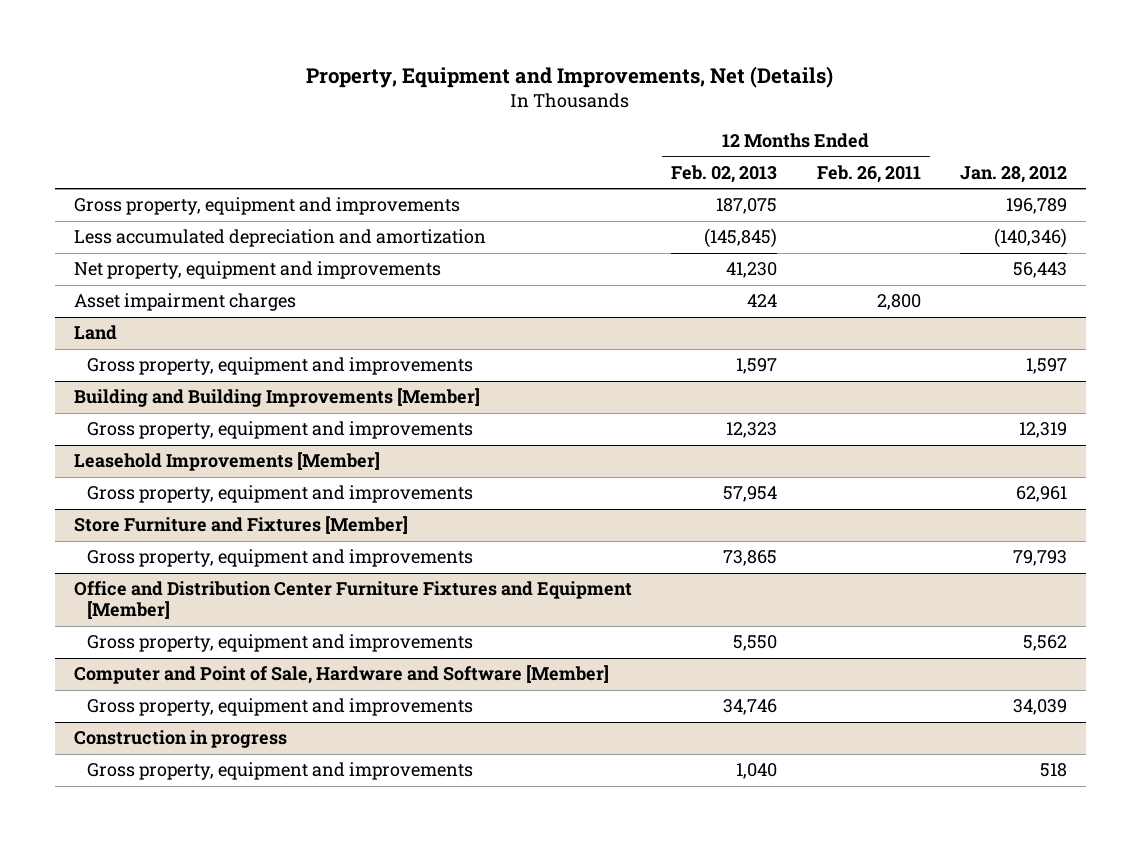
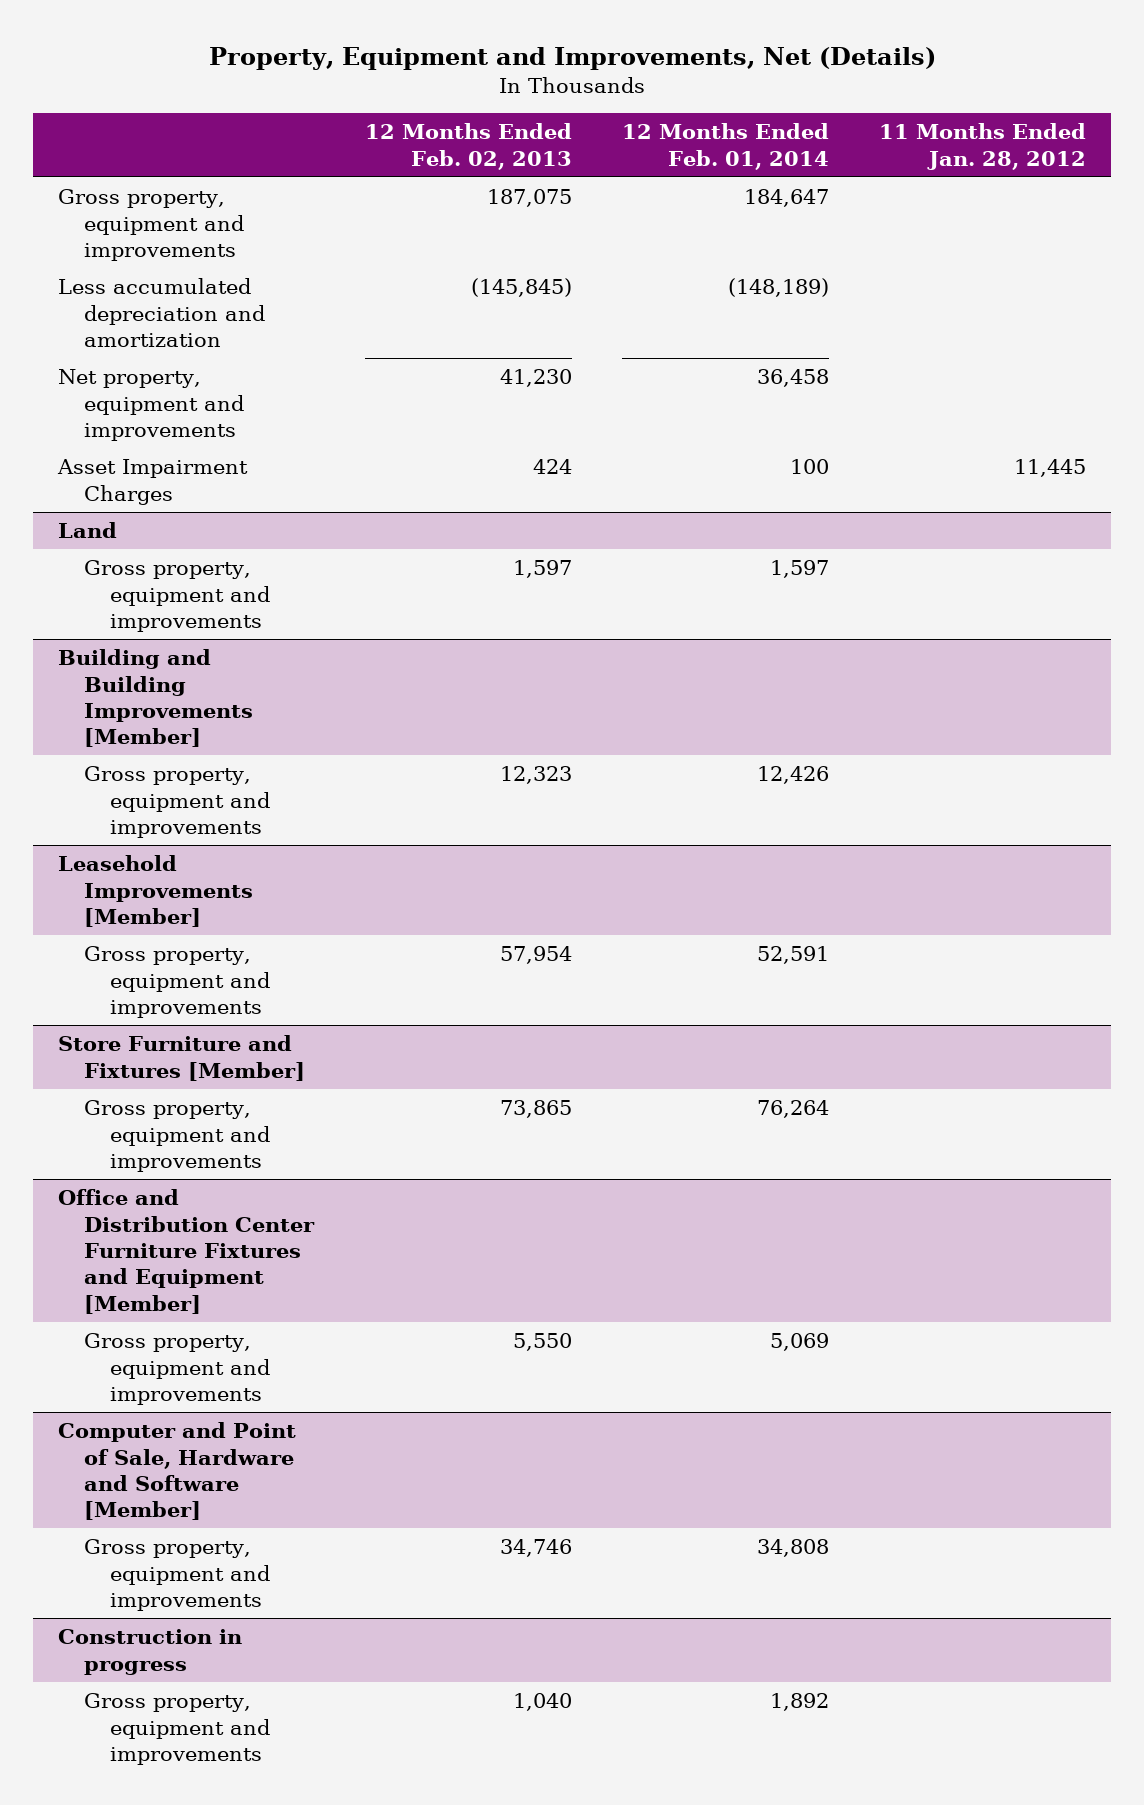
- | 12 Months Ended Feb. 02, 2013 | 12 Months Ended Feb. 26, 2011 | Jan. 28, 2012
+ | 12 Months Ended Feb. 02, 2013 | 12 Months Ended Feb. 01, 2014 | 11 Months Ended Jan. 28, 2012
- Asset impairment charges | 424 | 2,800 |
+ Asset Impairment Charges | 424 | 100 | 11,445

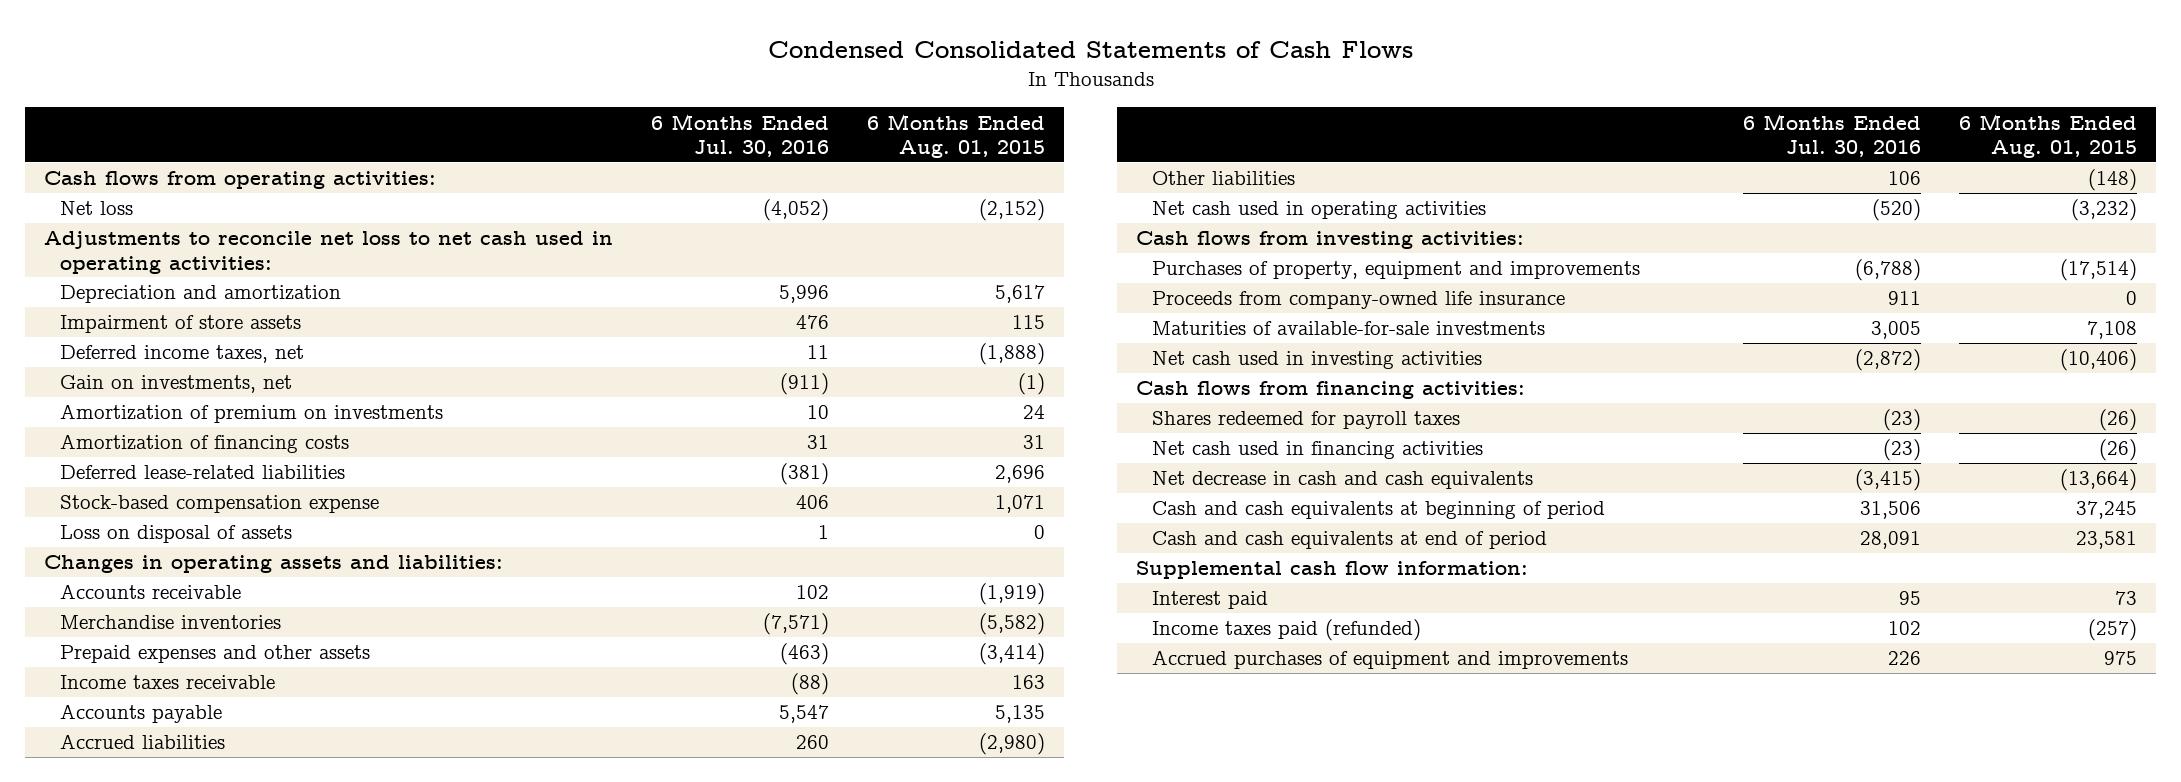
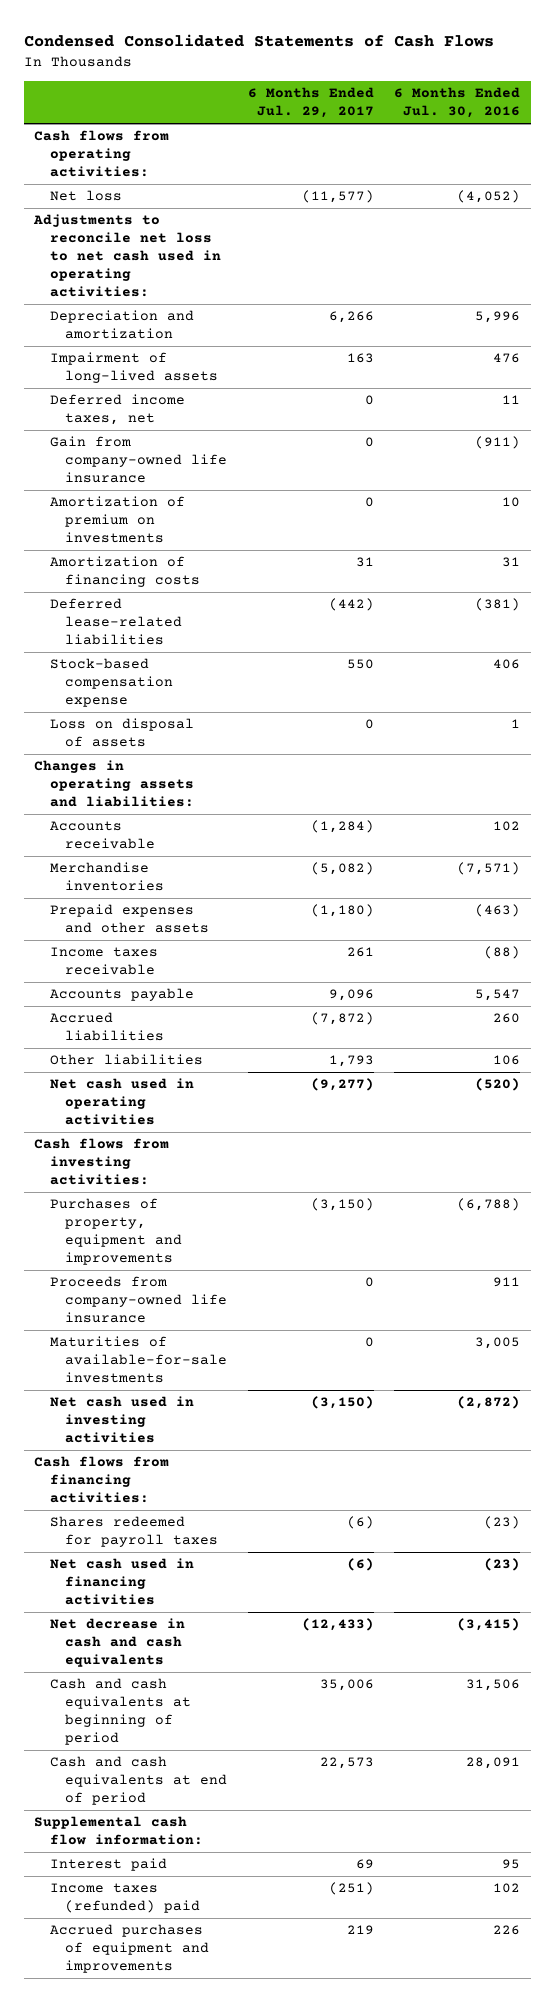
- | 6 Months Ended Jul. 30, 2016 | 6 Months Ended Aug. 01, 2015
+ | 6 Months Ended Jul. 29, 2017 | 6 Months Ended Jul. 30, 2016
- Impairment of store assets | 476 | 115
+ Impairment of long-lived assets | 163 | 476
- Gain on investments, net | (911) | (1)
+ Gain from company-owned life insurance | 0 | (911)
- Income taxes paid (refunded) | 102 | (257)
+ Income taxes (refunded) paid | (251) | 102

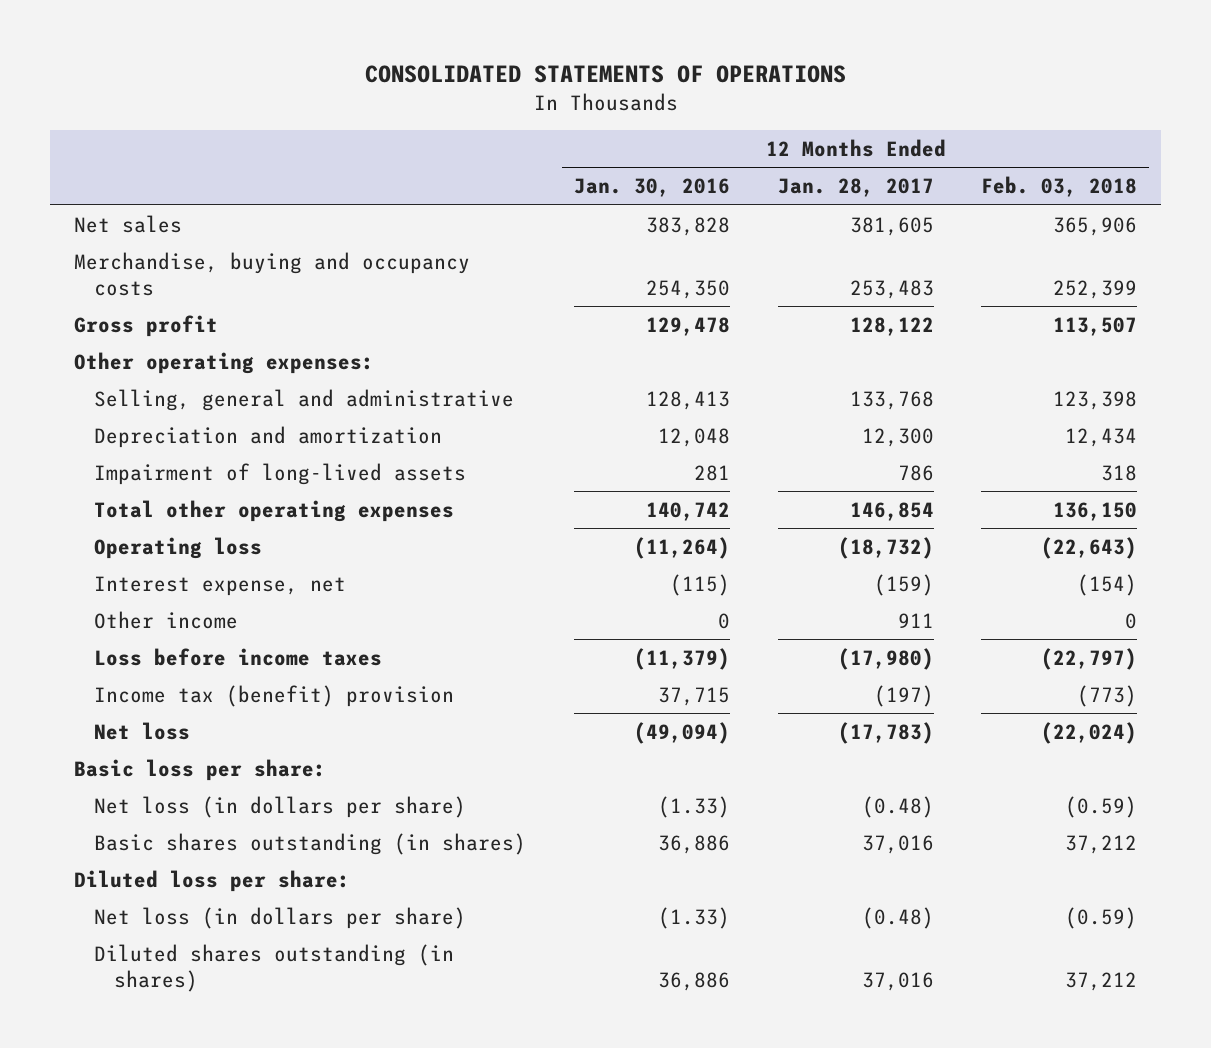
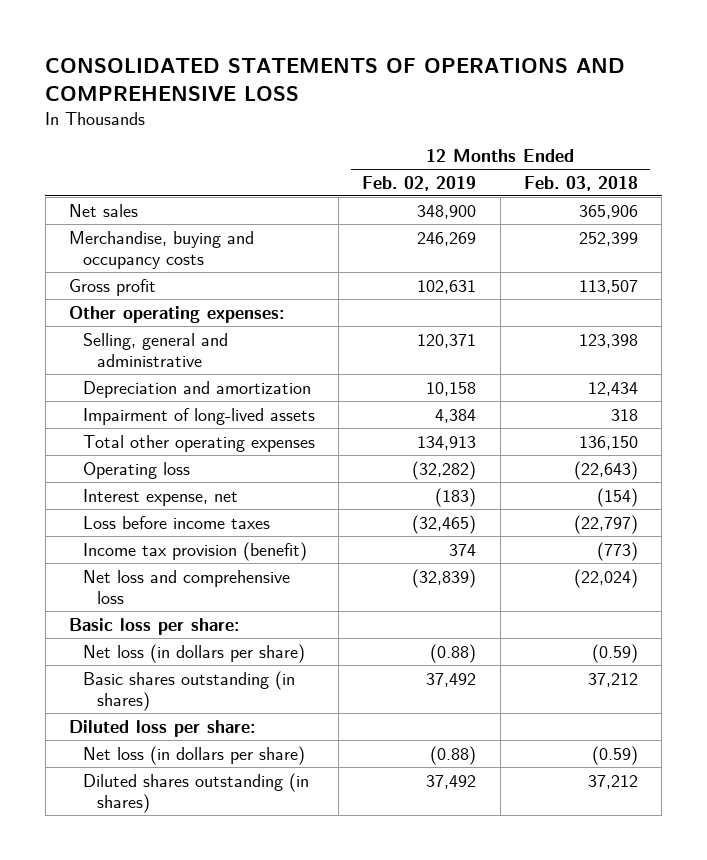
- CONSOLIDATED STATEMENTS OF OPERATIONS
+ CONSOLIDATED STATEMENTS OF OPERATIONS AND COMPREHENSIVE LOSS
- | 12 Months Ended Jan. 30, 2016 | 12 Months Ended Jan. 28, 2017 | 12 Months Ended Feb. 03, 2018
+ | 12 Months Ended Feb. 02, 2019 | 12 Months Ended Feb. 03, 2018
- Other income | 0 | 911 | 0
- Income tax (benefit) provision | 37,715 | (197) | (773)
- Net loss | (49,094) | (17,783) | (22,024)
+ Income tax provision (benefit) | 374 | (773)
+ Net loss and comprehensive loss | (32,839) | (22,024)

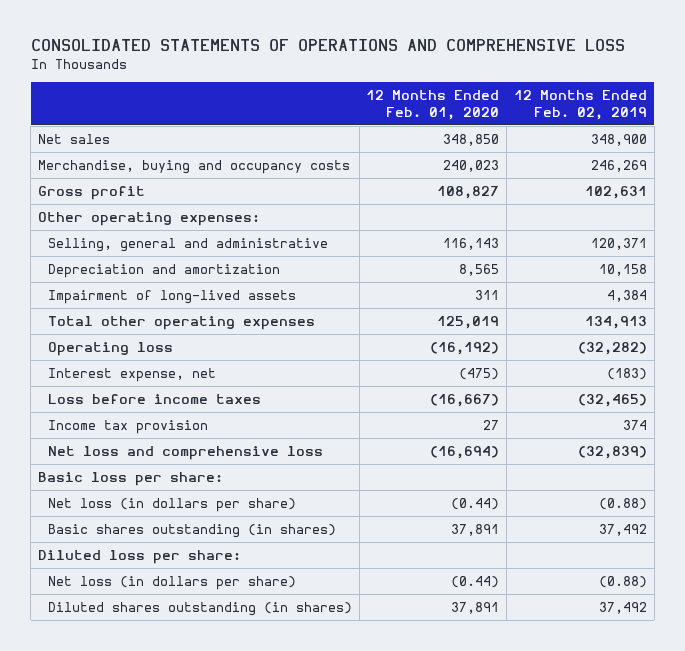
- | 12 Months Ended Feb. 02, 2019 | 12 Months Ended Feb. 03, 2018
+ | 12 Months Ended Feb. 01, 2020 | 12 Months Ended Feb. 02, 2019
- Income tax provision (benefit) | 374 | (773)
+ Income tax provision | 27 | 374

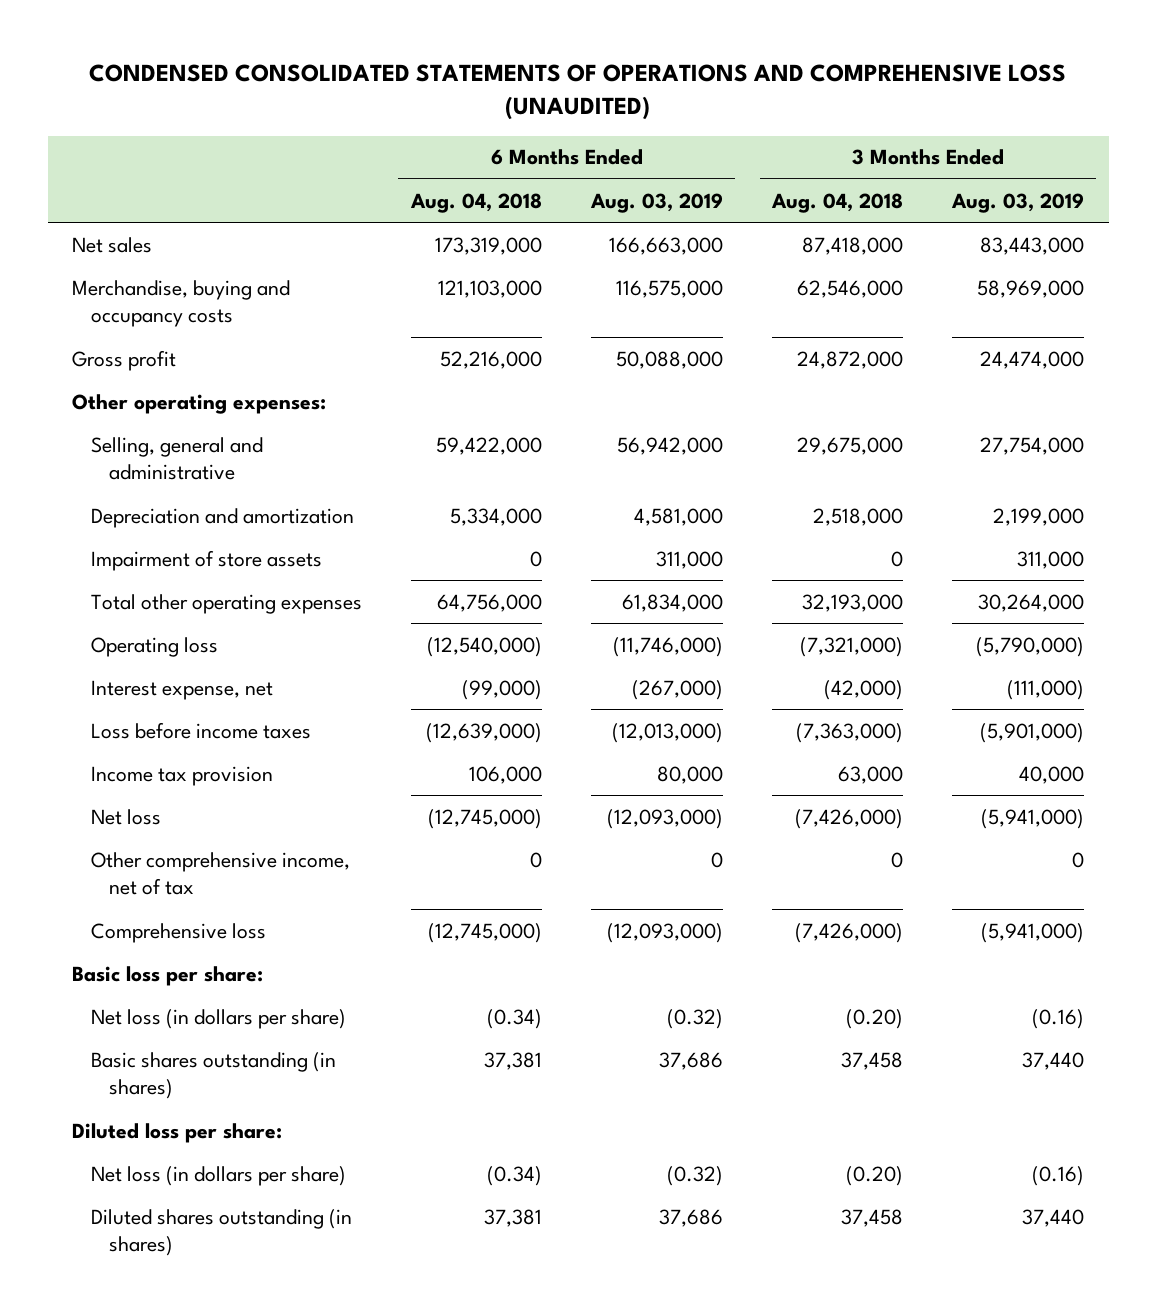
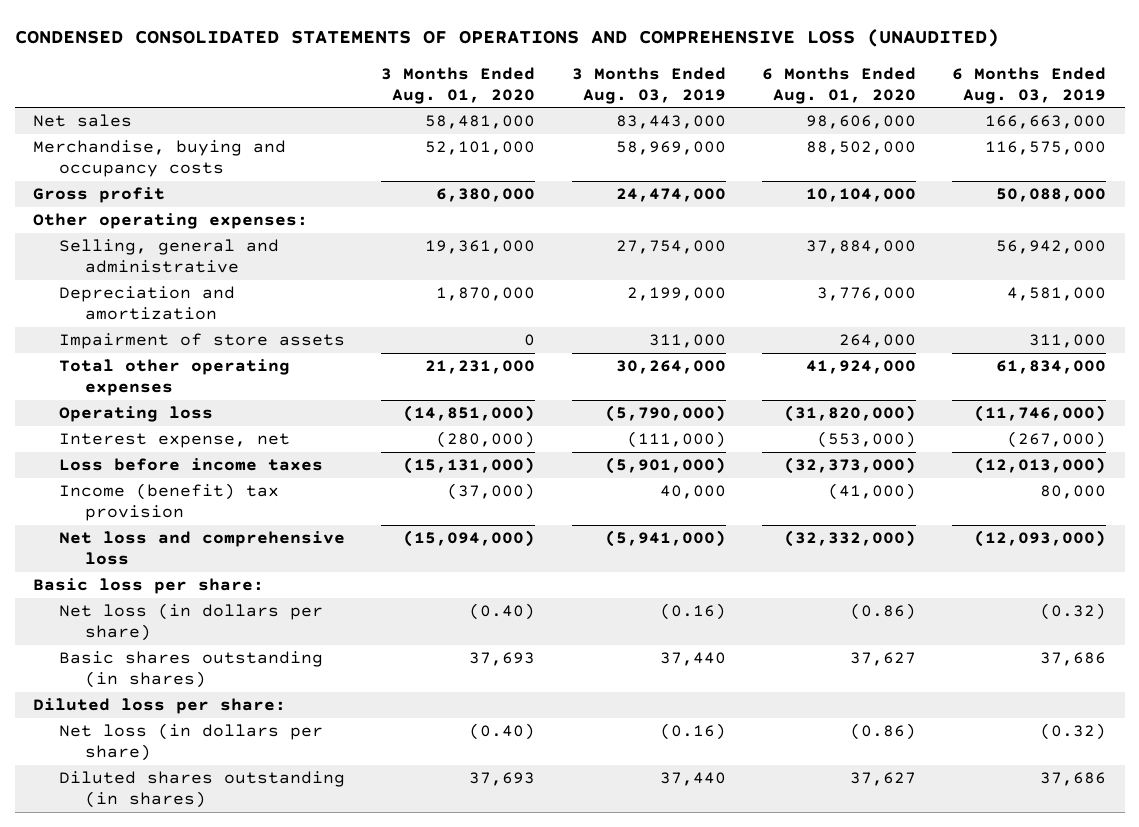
- | 6 Months Ended Aug. 04, 2018 | 6 Months Ended Aug. 03, 2019 | 3 Months Ended Aug. 04, 2018 | 3 Months Ended Aug. 03, 2019
+ | 3 Months Ended Aug. 01, 2020 | 3 Months Ended Aug. 03, 2019 | 6 Months Ended Aug. 01, 2020 | 6 Months Ended Aug. 03, 2019
- Income tax provision | 106,000 | 80,000 | 63,000 | 40,000
- Net loss | (12,745,000) | (12,093,000) | (7,426,000) | (5,941,000)
- Other comprehensive income, net of tax | 0 | 0 | 0 | 0
- Comprehensive loss | (12,745,000) | (12,093,000) | (7,426,000) | (5,941,000)
+ Income (benefit) tax provision | (37,000) | 40,000 | (41,000) | 80,000
+ Net loss and comprehensive loss | (15,094,000) | (5,941,000) | (32,332,000) | (12,093,000)

